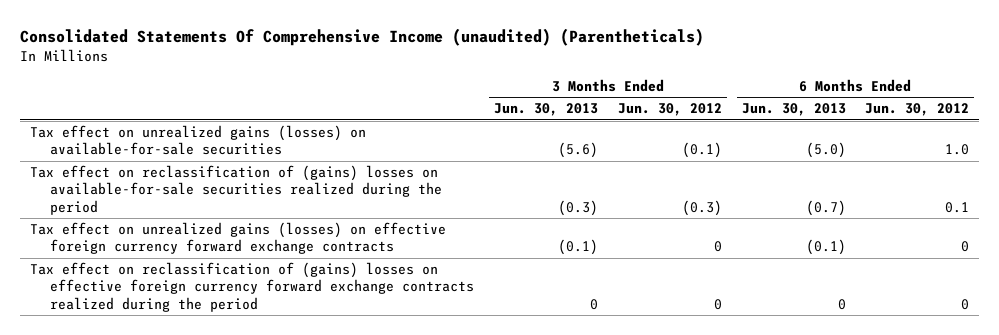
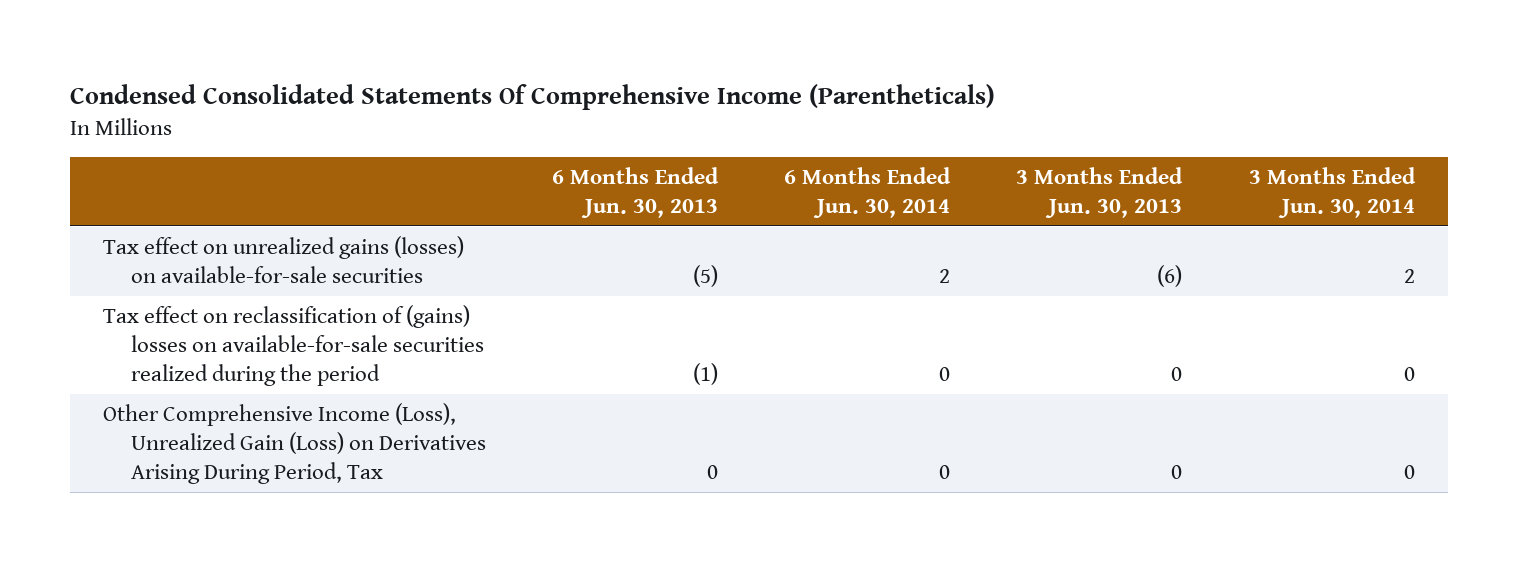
- Consolidated Statements Of Comprehensive Income (unaudited) (Parentheticals)
+ Condensed Consolidated Statements Of Comprehensive Income (Parentheticals)
- | 3 Months Ended Jun. 30, 2013 | 3 Months Ended Jun. 30, 2012 | 6 Months Ended Jun. 30, 2013 | 6 Months Ended Jun. 30, 2012
+ | 6 Months Ended Jun. 30, 2013 | 6 Months Ended Jun. 30, 2014 | 3 Months Ended Jun. 30, 2013 | 3 Months Ended Jun. 30, 2014
- Tax effect on unrealized gains (losses) on available-for-sale securities | (5.6) | (0.1) | (5.0) | 1.0
- Tax effect on reclassification of (gains) losses on available-for-sale securities realized during the period | (0.3) | (0.3) | (0.7) | 0.1
- Tax effect on unrealized gains (losses) on effective foreign currency forward exchange contracts | (0.1) | 0 | (0.1) | 0
- Tax effect on reclassification of (gains) losses on effective foreign currency forward exchange contracts realized during the period | 0 | 0 | 0 | 0
+ Tax effect on unrealized gains (losses) on available-for-sale securities | (5) | 2 | (6) | 2
+ Tax effect on reclassification of (gains) losses on available-for-sale securities realized during the period | (1) | 0 | 0 | 0
+ Other Comprehensive Income (Loss), Unrealized Gain (Loss) on Derivatives Arising During Period, Tax | 0 | 0 | 0 | 0

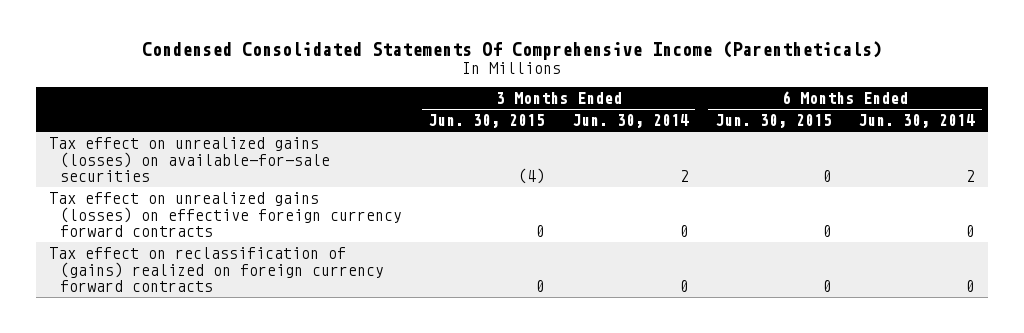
- | 6 Months Ended Jun. 30, 2013 | 6 Months Ended Jun. 30, 2014 | 3 Months Ended Jun. 30, 2013 | 3 Months Ended Jun. 30, 2014
+ | 3 Months Ended Jun. 30, 2015 | 3 Months Ended Jun. 30, 2014 | 6 Months Ended Jun. 30, 2015 | 6 Months Ended Jun. 30, 2014
- Tax effect on reclassification of (gains) losses on available-for-sale securities realized during the period | (1) | 0 | 0 | 0
- Other Comprehensive Income (Loss), Unrealized Gain (Loss) on Derivatives Arising During Period, Tax | 0 | 0 | 0 | 0
+ Tax effect on unrealized gains (losses) on effective foreign currency forward contracts | 0 | 0 | 0 | 0
+ Tax effect on reclassification of (gains) realized on foreign currency forward contracts | 0 | 0 | 0 | 0

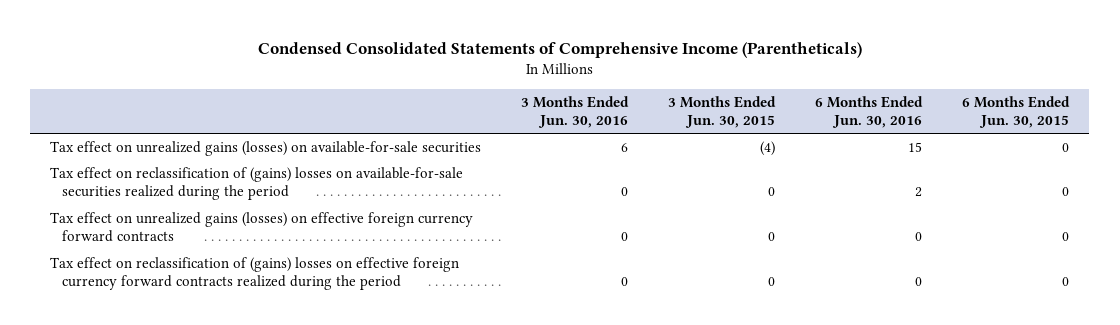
- Condensed Consolidated Statements Of Comprehensive Income (Parentheticals)
+ Condensed Consolidated Statements of Comprehensive Income (Parentheticals)
- | 3 Months Ended Jun. 30, 2015 | 3 Months Ended Jun. 30, 2014 | 6 Months Ended Jun. 30, 2015 | 6 Months Ended Jun. 30, 2014
+ | 3 Months Ended Jun. 30, 2016 | 3 Months Ended Jun. 30, 2015 | 6 Months Ended Jun. 30, 2016 | 6 Months Ended Jun. 30, 2015
+ Tax effect on reclassification of (gains) losses on available-for-sale securities realized during the period | 0 | 0 | 2 | 0
- Tax effect on reclassification of (gains) realized on foreign currency forward contracts | 0 | 0 | 0 | 0
+ Tax effect on reclassification of (gains) losses on effective foreign currency forward contracts realized during the period | 0 | 0 | 0 | 0

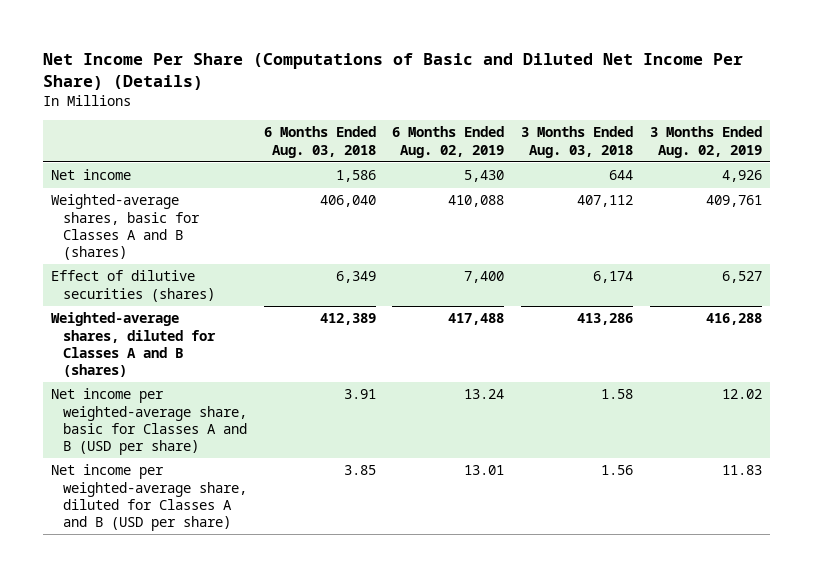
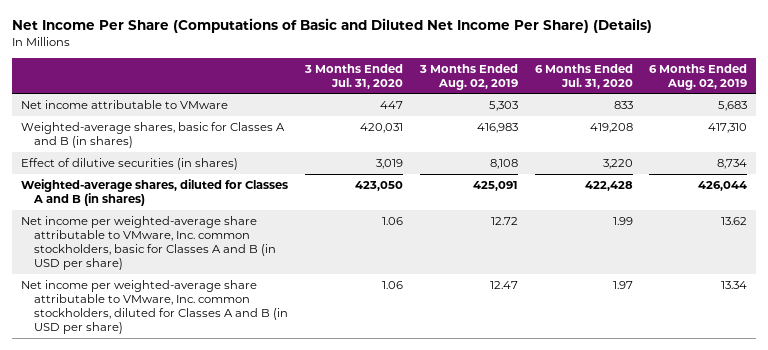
- | 6 Months Ended Aug. 03, 2018 | 6 Months Ended Aug. 02, 2019 | 3 Months Ended Aug. 03, 2018 | 3 Months Ended Aug. 02, 2019
+ | 3 Months Ended Jul. 31, 2020 | 3 Months Ended Aug. 02, 2019 | 6 Months Ended Jul. 31, 2020 | 6 Months Ended Aug. 02, 2019
- Net income | 1,586 | 5,430 | 644 | 4,926
- Weighted-average shares, basic for Classes A and B (shares) | 406,040 | 410,088 | 407,112 | 409,761
- Effect of dilutive securities (shares) | 6,349 | 7,400 | 6,174 | 6,527
- Weighted-average shares, diluted for Classes A and B (shares) | 412,389 | 417,488 | 413,286 | 416,288
- Net income per weighted-average share, basic for Classes A and B (USD per share) | 3.91 | 13.24 | 1.58 | 12.02
- Net income per weighted-average share, diluted for Classes A and B (USD per share) | 3.85 | 13.01 | 1.56 | 11.83
+ Net income attributable to VMware | 447 | 5,303 | 833 | 5,683
+ Weighted-average shares, basic for Classes A and B (in shares) | 420,031 | 416,983 | 419,208 | 417,310
+ Effect of dilutive securities (in shares) | 3,019 | 8,108 | 3,220 | 8,734
+ Weighted-average shares, diluted for Classes A and B (in shares) | 423,050 | 425,091 | 422,428 | 426,044
+ Net income per weighted-average share attributable to VMware, Inc. common stockholders, basic for Classes A and B (in USD per share) | 1.06 | 12.72 | 1.99 | 13.62
+ Net income per weighted-average share attributable to VMware, Inc. common stockholders, diluted for Classes A and B (in USD per share) | 1.06 | 12.47 | 1.97 | 13.34

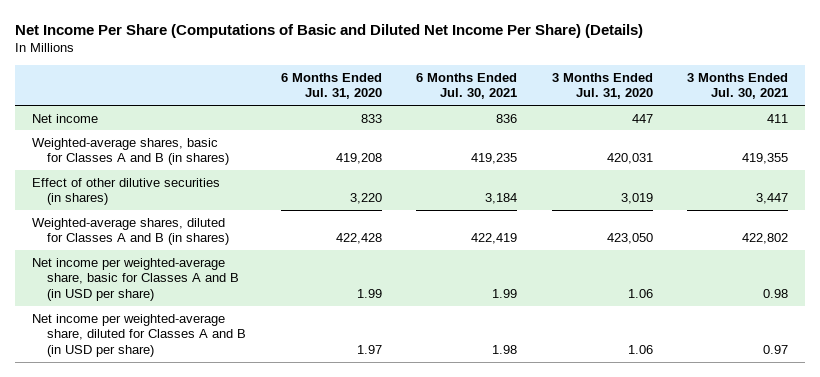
- | 3 Months Ended Jul. 31, 2020 | 3 Months Ended Aug. 02, 2019 | 6 Months Ended Jul. 31, 2020 | 6 Months Ended Aug. 02, 2019
+ | 6 Months Ended Jul. 31, 2020 | 6 Months Ended Jul. 30, 2021 | 3 Months Ended Jul. 31, 2020 | 3 Months Ended Jul. 30, 2021
- Net income attributable to VMware | 447 | 5,303 | 833 | 5,683
+ Net income | 833 | 836 | 447 | 411
- Effect of dilutive securities (in shares) | 3,019 | 8,108 | 3,220 | 8,734
+ Effect of other dilutive securities (in shares) | 3,220 | 3,184 | 3,019 | 3,447
- Net income per weighted-average share attributable to VMware, Inc. common stockholders, basic for Classes A and B (in USD per share) | 1.06 | 12.72 | 1.99 | 13.62
- Net income per weighted-average share attributable to VMware, Inc. common stockholders, diluted for Classes A and B (in USD per share) | 1.06 | 12.47 | 1.97 | 13.34
+ Net income per weighted-average share, basic for Classes A and B (in USD per share) | 1.99 | 1.99 | 1.06 | 0.98
+ Net income per weighted-average share, diluted for Classes A and B (in USD per share) | 1.97 | 1.98 | 1.06 | 0.97

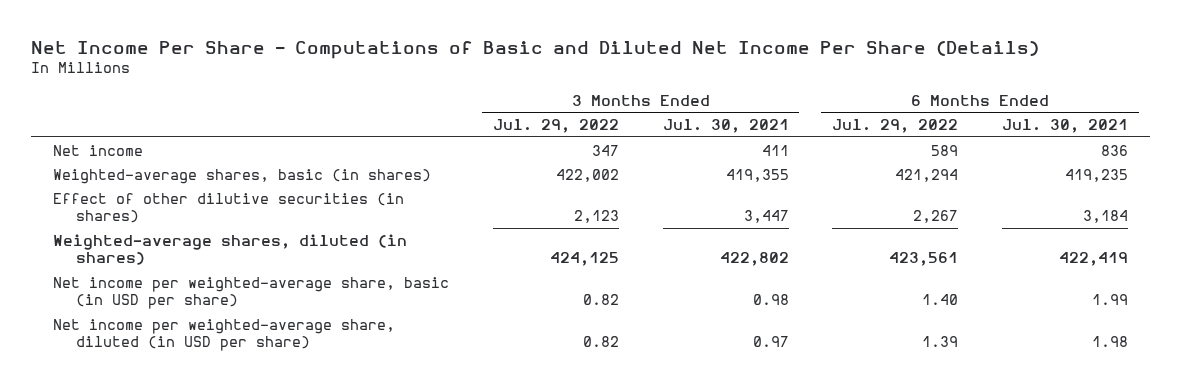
- Net Income Per Share (Computations of Basic and Diluted Net Income Per Share) (Details)
+ Net Income Per Share - Computations of Basic and Diluted Net Income Per Share (Details)
- | 6 Months Ended Jul. 31, 2020 | 6 Months Ended Jul. 30, 2021 | 3 Months Ended Jul. 31, 2020 | 3 Months Ended Jul. 30, 2021
+ | 3 Months Ended Jul. 29, 2022 | 3 Months Ended Jul. 30, 2021 | 6 Months Ended Jul. 29, 2022 | 6 Months Ended Jul. 30, 2021
- Weighted-average shares, basic for Classes A and B (in shares) | 419,208 | 419,235 | 420,031 | 419,355
+ Weighted-average shares, basic (in shares) | 422,002 | 419,355 | 421,294 | 419,235
- Weighted-average shares, diluted for Classes A and B (in shares) | 422,428 | 422,419 | 423,050 | 422,802
- Net income per weighted-average share, basic for Classes A and B (in USD per share) | 1.99 | 1.99 | 1.06 | 0.98
- Net income per weighted-average share, diluted for Classes A and B (in USD per share) | 1.97 | 1.98 | 1.06 | 0.97
+ Weighted-average shares, diluted (in shares) | 424,125 | 422,802 | 423,561 | 422,419
+ Net income per weighted-average share, basic (in USD per share) | 0.82 | 0.98 | 1.40 | 1.99
+ Net income per weighted-average share, diluted (in USD per share) | 0.82 | 0.97 | 1.39 | 1.98

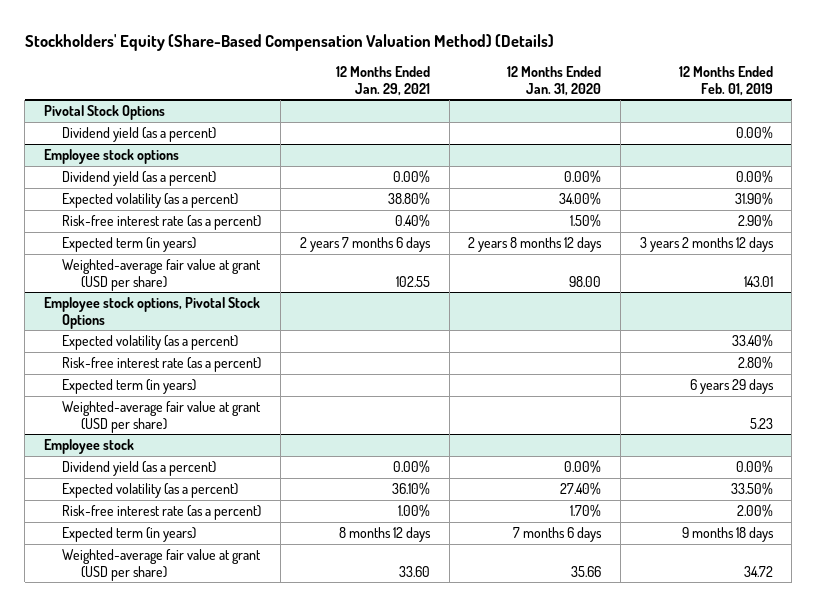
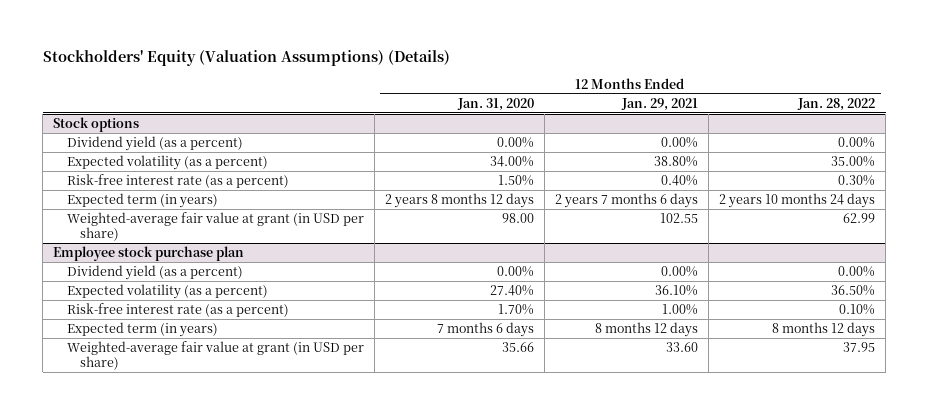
- Stockholders' Equity (Share-Based Compensation Valuation Method) (Details)
+ Stockholders' Equity (Valuation Assumptions) (Details)
- | 12 Months Ended Jan. 29, 2021 | 12 Months Ended Jan. 31, 2020 | 12 Months Ended Feb. 01, 2019
+ | 12 Months Ended Jan. 31, 2020 | 12 Months Ended Jan. 29, 2021 | 12 Months Ended Jan. 28, 2022
- Pivotal Stock Options
- Dividend yield (as a percent) | | | 0.00%
- Employee stock options
+ Stock options
- Weighted-average fair value at grant (USD per share) | 102.55 | 98.00 | 143.01
- Employee stock options, Pivotal Stock Options
- Expected volatility (as a percent) | | | 33.40%
- Risk-free interest rate (as a percent) | | | 2.80%
- Expected term (in years) | | | 6 years 29 days
- Weighted-average fair value at grant (USD per share) | | | 5.23
- Employee stock
+ Weighted-average fair value at grant (in USD per share) | 98.00 | 102.55 | 62.99
+ Employee stock purchase plan
- Weighted-average fair value at grant (USD per share) | 33.60 | 35.66 | 34.72
+ Weighted-average fair value at grant (in USD per share) | 35.66 | 33.60 | 37.95

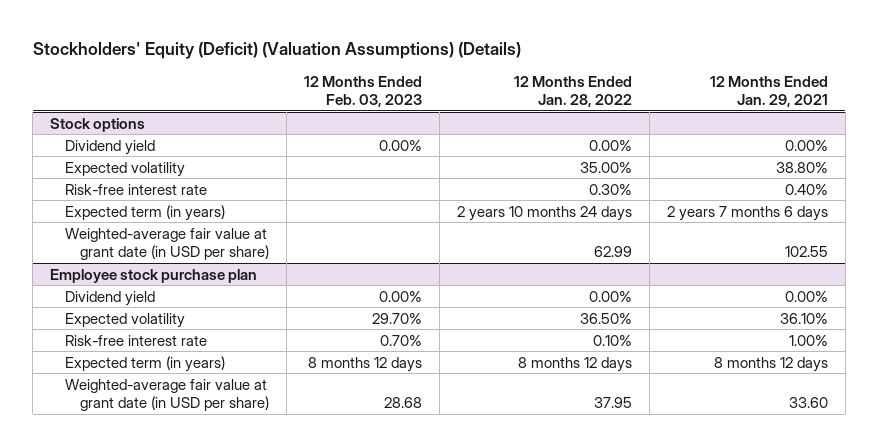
- Stockholders' Equity (Valuation Assumptions) (Details)
+ Stockholders' Equity (Deficit) (Valuation Assumptions) (Details)
- | 12 Months Ended Jan. 31, 2020 | 12 Months Ended Jan. 29, 2021 | 12 Months Ended Jan. 28, 2022
+ | 12 Months Ended Feb. 03, 2023 | 12 Months Ended Jan. 28, 2022 | 12 Months Ended Jan. 29, 2021
@ Stock options
- Dividend yield (as a percent) | 0.00% | 0.00% | 0.00%
- Expected volatility (as a percent) | 34.00% | 38.80% | 35.00%
- Risk-free interest rate (as a percent) | 1.50% | 0.40% | 0.30%
+ Dividend yield | 0.00% | 0.00% | 0.00%
+ Expected volatility | | 35.00% | 38.80%
+ Risk-free interest rate | | 0.30% | 0.40%
- Weighted-average fair value at grant (in USD per share) | 98.00 | 102.55 | 62.99
+ Weighted-average fair value at grant date (in USD per share) | | 62.99 | 102.55
@ Employee stock purchase plan
- Dividend yield (as a percent) | 0.00% | 0.00% | 0.00%
- Expected volatility (as a percent) | 27.40% | 36.10% | 36.50%
- Risk-free interest rate (as a percent) | 1.70% | 1.00% | 0.10%
+ Dividend yield | 0.00% | 0.00% | 0.00%
+ Expected volatility | 29.70% | 36.50% | 36.10%
+ Risk-free interest rate | 0.70% | 0.10% | 1.00%
- Weighted-average fair value at grant (in USD per share) | 35.66 | 33.60 | 37.95
+ Weighted-average fair value at grant date (in USD per share) | 28.68 | 37.95 | 33.60

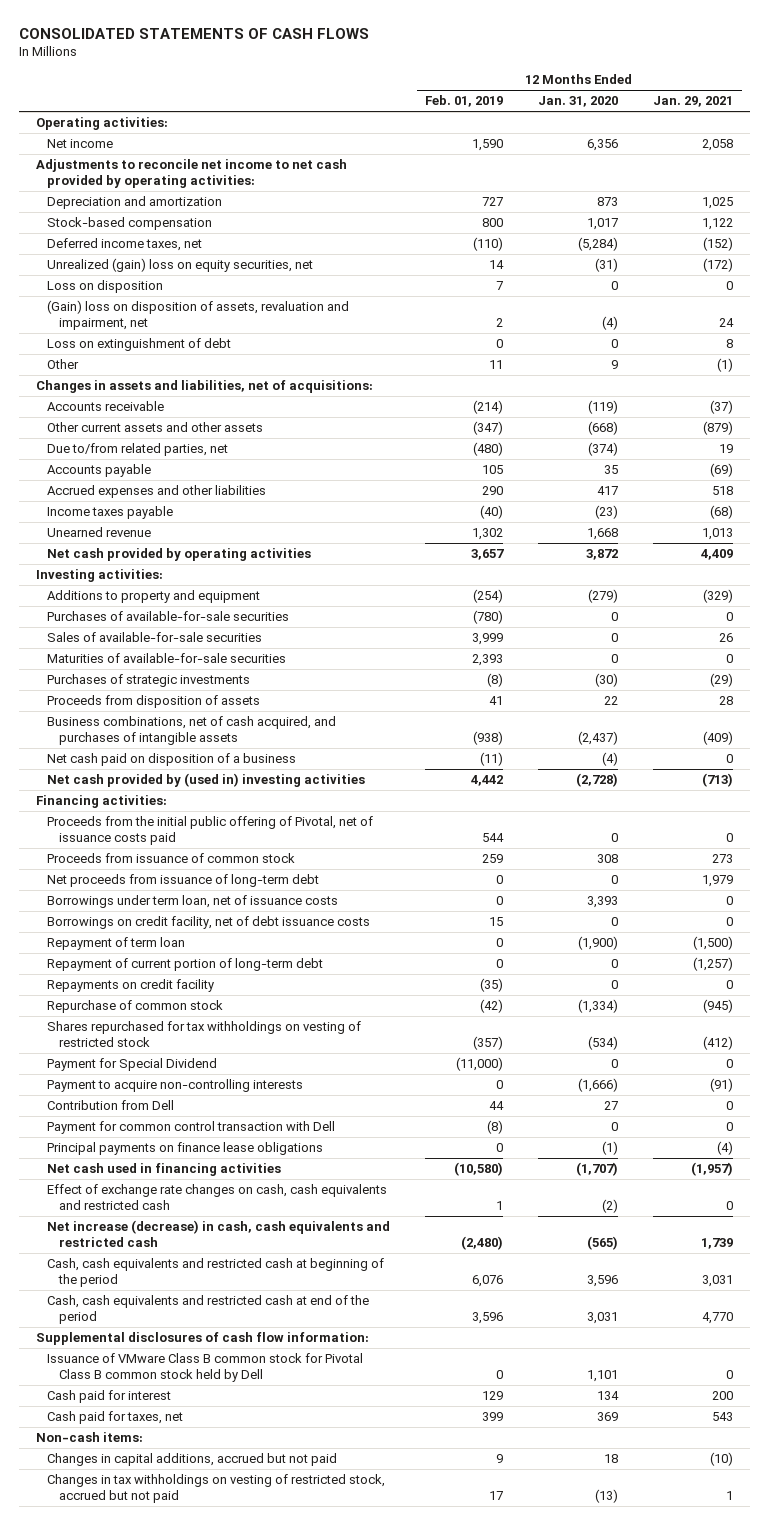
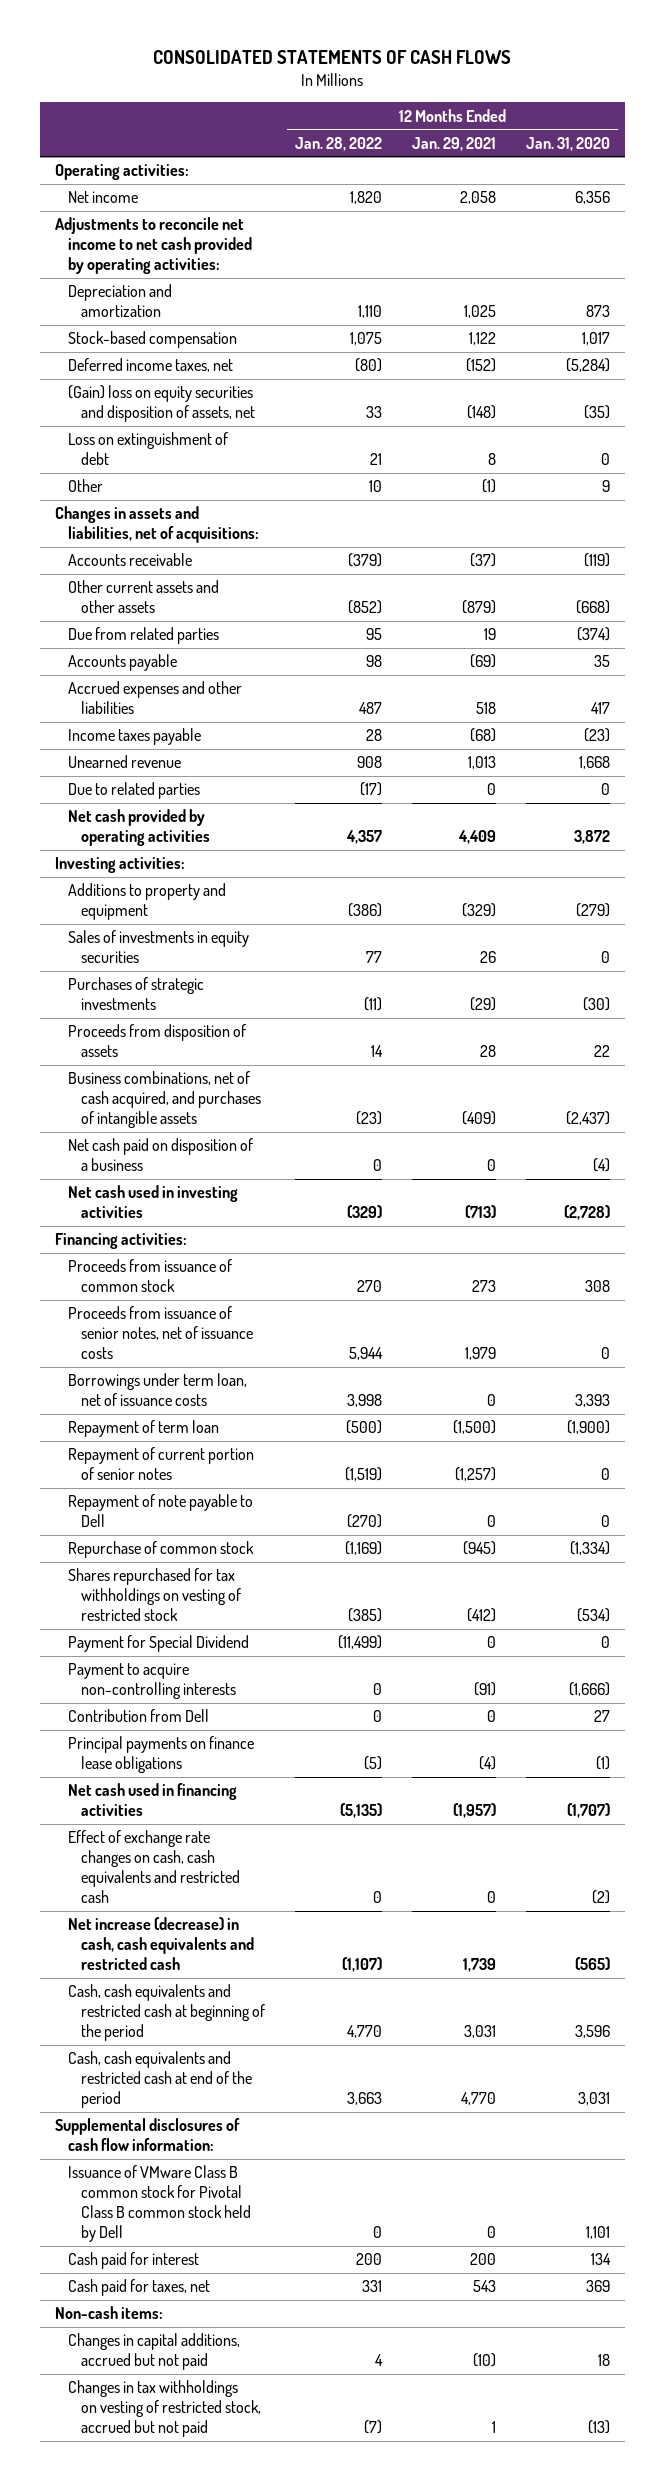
- | 12 Months Ended Feb. 01, 2019 | 12 Months Ended Jan. 31, 2020 | 12 Months Ended Jan. 29, 2021
+ | 12 Months Ended Jan. 28, 2022 | 12 Months Ended Jan. 29, 2021 | 12 Months Ended Jan. 31, 2020
- Unrealized (gain) loss on equity securities, net | 14 | (31) | (172)
- Loss on disposition | 7 | 0 | 0
- (Gain) loss on disposition of assets, revaluation and impairment, net | 2 | (4) | 24
+ (Gain) loss on equity securities and disposition of assets, net | 33 | (148) | (35)
- Due to/from related parties, net | (480) | (374) | 19
+ Due from related parties | 95 | 19 | (374)
+ Due to related parties | (17) | 0 | 0
- Purchases of available-for-sale securities | (780) | 0 | 0
- Sales of available-for-sale securities | 3,999 | 0 | 26
- Maturities of available-for-sale securities | 2,393 | 0 | 0
+ Sales of investments in equity securities | 77 | 26 | 0
- Net cash provided by (used in) investing activities | 4,442 | (2,728) | (713)
+ Net cash used in investing activities | (329) | (713) | (2,728)
- Proceeds from the initial public offering of Pivotal, net of issuance costs paid | 544 | 0 | 0
- Net proceeds from issuance of long-term debt | 0 | 0 | 1,979
+ Proceeds from issuance of senior notes, net of issuance costs | 5,944 | 1,979 | 0
- Borrowings on credit facility, net of debt issuance costs | 15 | 0 | 0
- Repayment of current portion of long-term debt | 0 | 0 | (1,257)
- Repayments on credit facility | (35) | 0 | 0
+ Repayment of current portion of senior notes | (1,519) | (1,257) | 0
+ Repayment of note payable to Dell | (270) | 0 | 0
- Payment for common control transaction with Dell | (8) | 0 | 0

